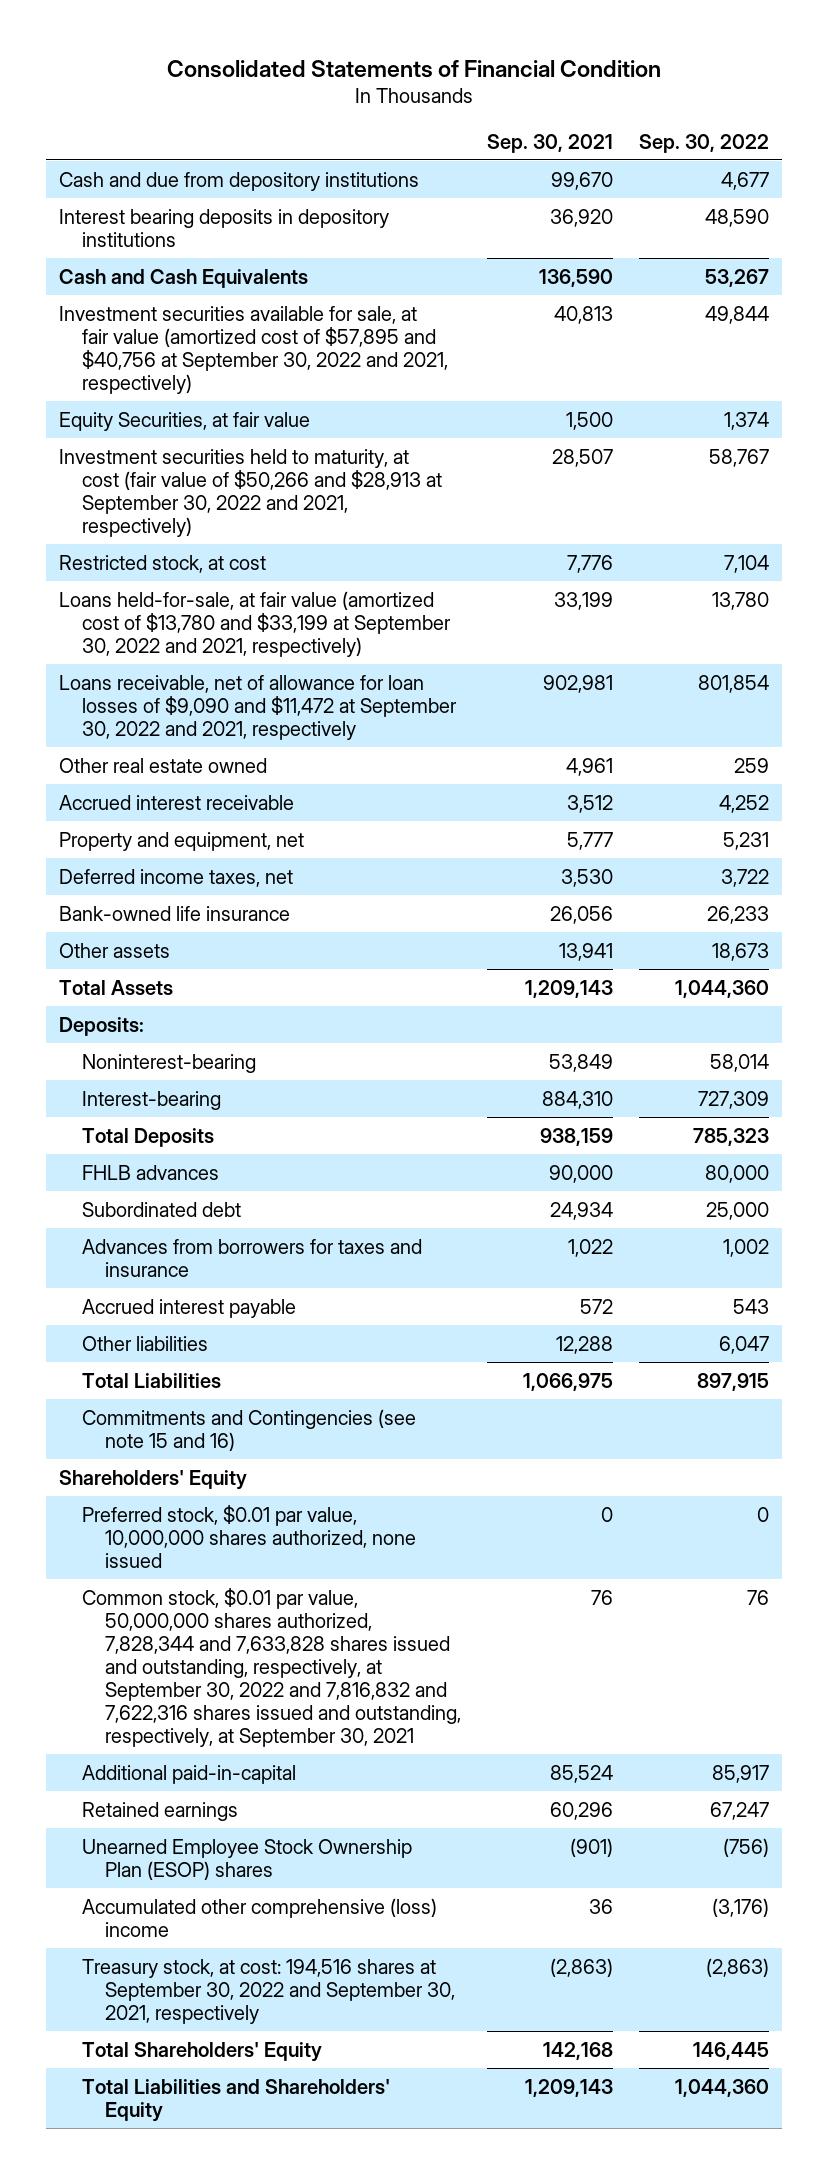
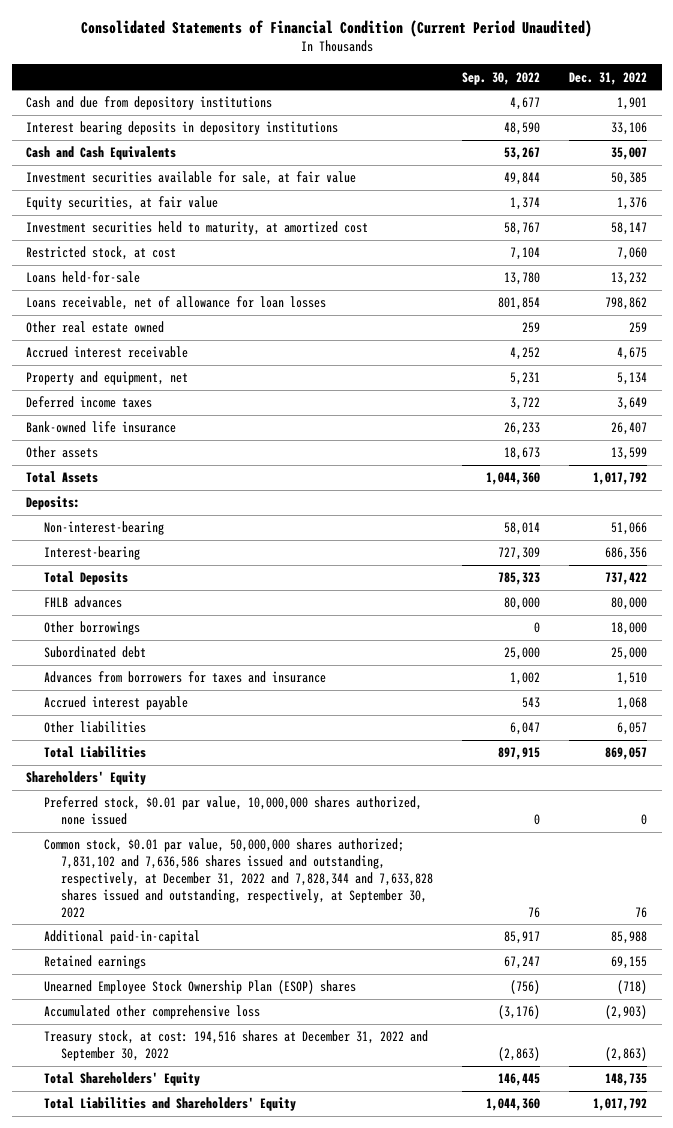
- Consolidated Statements of Financial Condition
+ Consolidated Statements of Financial Condition (Current Period Unaudited)
- | Sep. 30, 2021 | Sep. 30, 2022
+ | Sep. 30, 2022 | Dec. 31, 2022
- Investment securities available for sale, at fair value (amortized cost of $57,895 and $40,756 at September 30, 2022 and 2021, respectively) | 40,813 | 49,844
- Equity Securities, at fair value | 1,500 | 1,374
- Investment securities held to maturity, at cost (fair value of $50,266 and $28,913 at September 30, 2022 and 2021, respectively) | 28,507 | 58,767
+ Investment securities available for sale, at fair value | 49,844 | 50,385
+ Equity securities, at fair value | 1,374 | 1,376
+ Investment securities held to maturity, at amortized cost | 58,767 | 58,147
- Loans held-for-sale, at fair value (amortized cost of $13,780 and $33,199 at September 30, 2022 and 2021, respectively) | 33,199 | 13,780
- Loans receivable, net of allowance for loan losses of $9,090 and $11,472 at September 30, 2022 and 2021, respectively | 902,981 | 801,854
+ Loans held-for-sale | 13,780 | 13,232
+ Loans receivable, net of allowance for loan losses | 801,854 | 798,862
- Deferred income taxes, net | 3,530 | 3,722
+ Deferred income taxes | 3,722 | 3,649
- Noninterest-bearing | 53,849 | 58,014
+ Non-interest-bearing | 58,014 | 51,066
+ Other borrowings | 0 | 18,000
- Commitments and Contingencies (see note 15 and 16)
- Common stock, $0.01 par value, 50,000,000 shares authorized, 7,828,344 and 7,633,828 shares issued and outstanding, respectively, at September 30, 2022 and 7,816,832 and 7,622,316 shares issued and outstanding, respectively, at September 30, 2021 | 76 | 76
+ Common stock, $0.01 par value, 50,000,000 shares authorized; 7,831,102 and 7,636,586 shares issued and outstanding, respectively, at December 31, 2022 and 7,828,344 and 7,633,828 shares issued and outstanding, respectively, at September 30, 2022 | 76 | 76
- Accumulated other comprehensive (loss) income | 36 | (3,176)
- Treasury stock, at cost: 194,516 shares at September 30, 2022 and September 30, 2021, respectively | (2,863) | (2,863)
+ Accumulated other comprehensive loss | (3,176) | (2,903)
+ Treasury stock, at cost: 194,516 shares at December 31, 2022 and September 30, 2022 | (2,863) | (2,863)

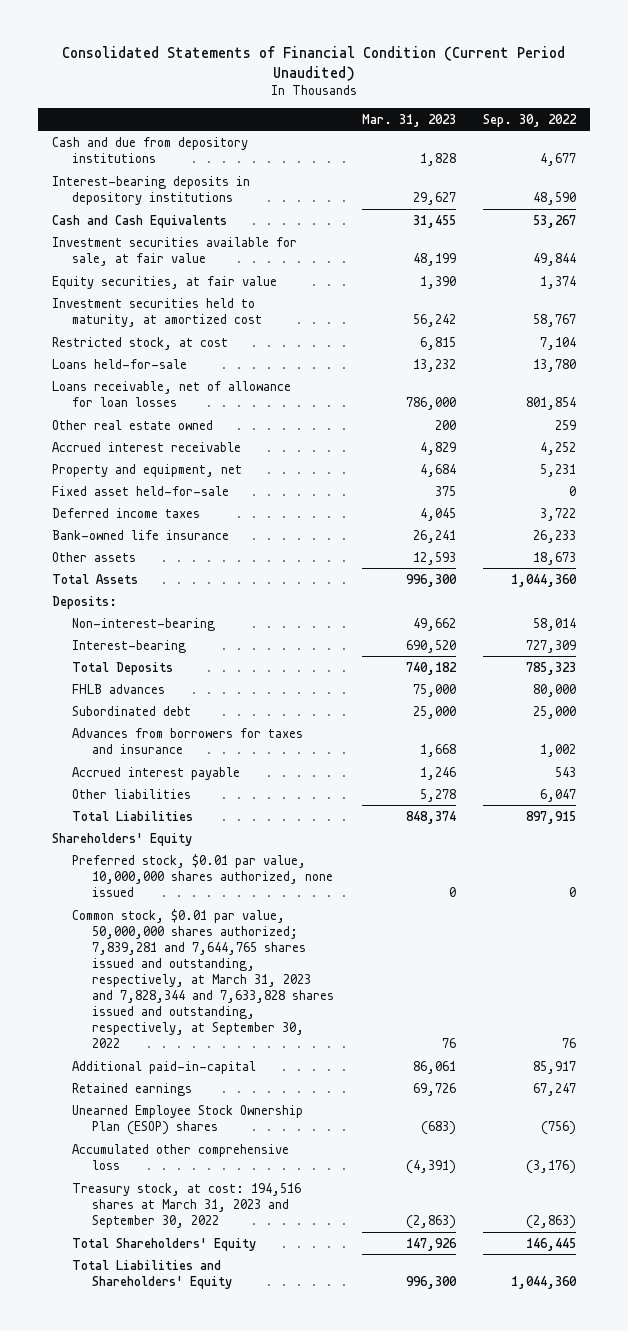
- | Sep. 30, 2022 | Dec. 31, 2022
+ | Mar. 31, 2023 | Sep. 30, 2022
- Interest bearing deposits in depository institutions | 48,590 | 33,106
+ Interest-bearing deposits in depository institutions | 29,627 | 48,590
+ Fixed asset held-for-sale | 375 | 0
- Other borrowings | 0 | 18,000
- Common stock, $0.01 par value, 50,000,000 shares authorized; 7,831,102 and 7,636,586 shares issued and outstanding, respectively, at December 31, 2022 and 7,828,344 and 7,633,828 shares issued and outstanding, respectively, at September 30, 2022 | 76 | 76
+ Common stock, $0.01 par value, 50,000,000 shares authorized; 7,839,281 and 7,644,765 shares issued and outstanding, respectively, at March 31, 2023 and 7,828,344 and 7,633,828 shares issued and outstanding, respectively, at September 30, 2022 | 76 | 76
- Treasury stock, at cost: 194,516 shares at December 31, 2022 and September 30, 2022 | (2,863) | (2,863)
+ Treasury stock, at cost: 194,516 shares at March 31, 2023 and September 30, 2022 | (2,863) | (2,863)

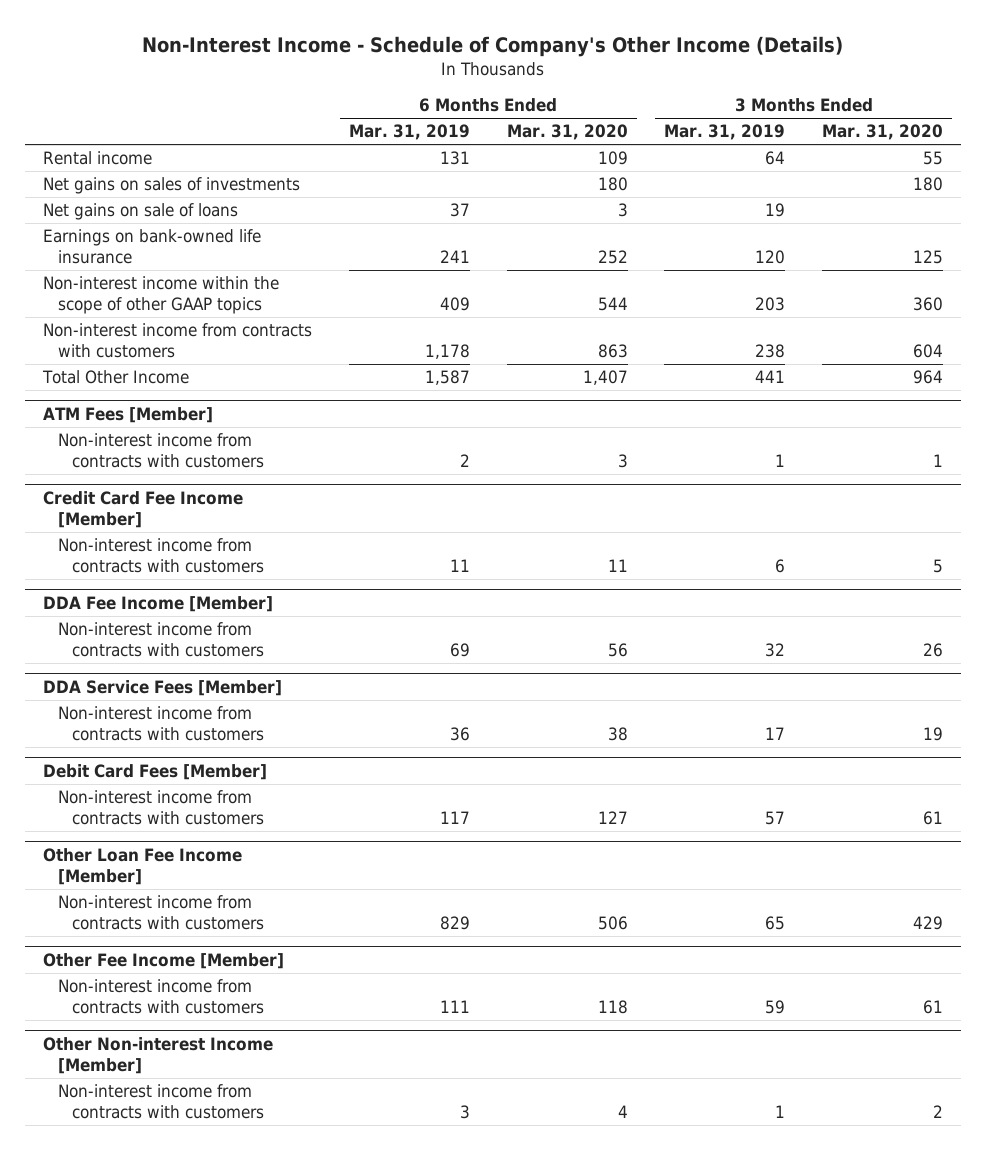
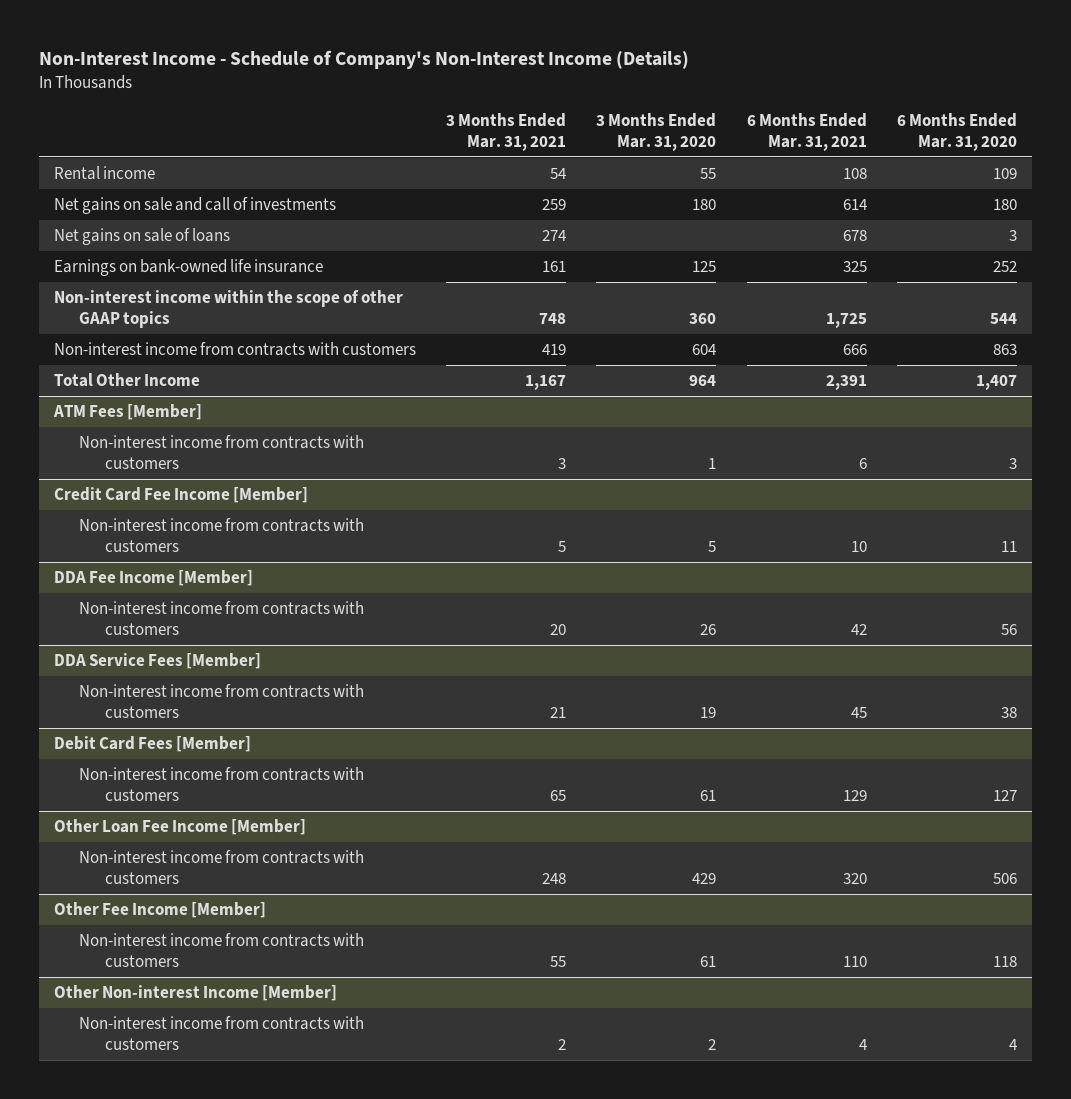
- Non-Interest Income - Schedule of Company's Other Income (Details)
+ Non-Interest Income - Schedule of Company's Non-Interest Income (Details)
- | 6 Months Ended Mar. 31, 2019 | 6 Months Ended Mar. 31, 2020 | 3 Months Ended Mar. 31, 2019 | 3 Months Ended Mar. 31, 2020
+ | 3 Months Ended Mar. 31, 2021 | 3 Months Ended Mar. 31, 2020 | 6 Months Ended Mar. 31, 2021 | 6 Months Ended Mar. 31, 2020
- Net gains on sales of investments | | 180 | | 180
+ Net gains on sale and call of investments | 259 | 180 | 614 | 180

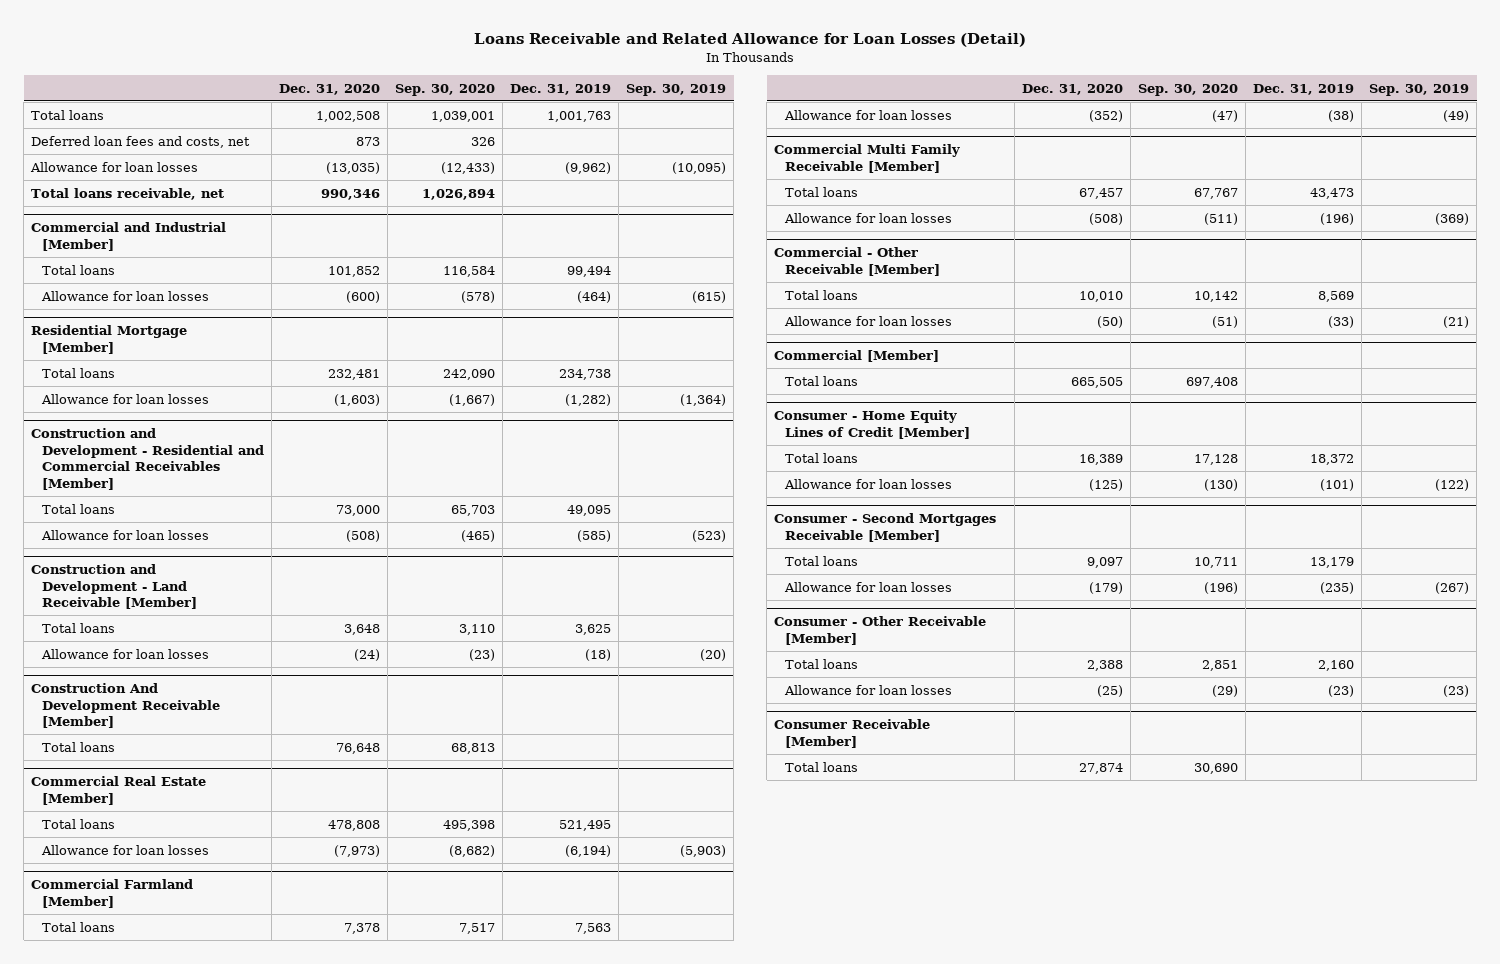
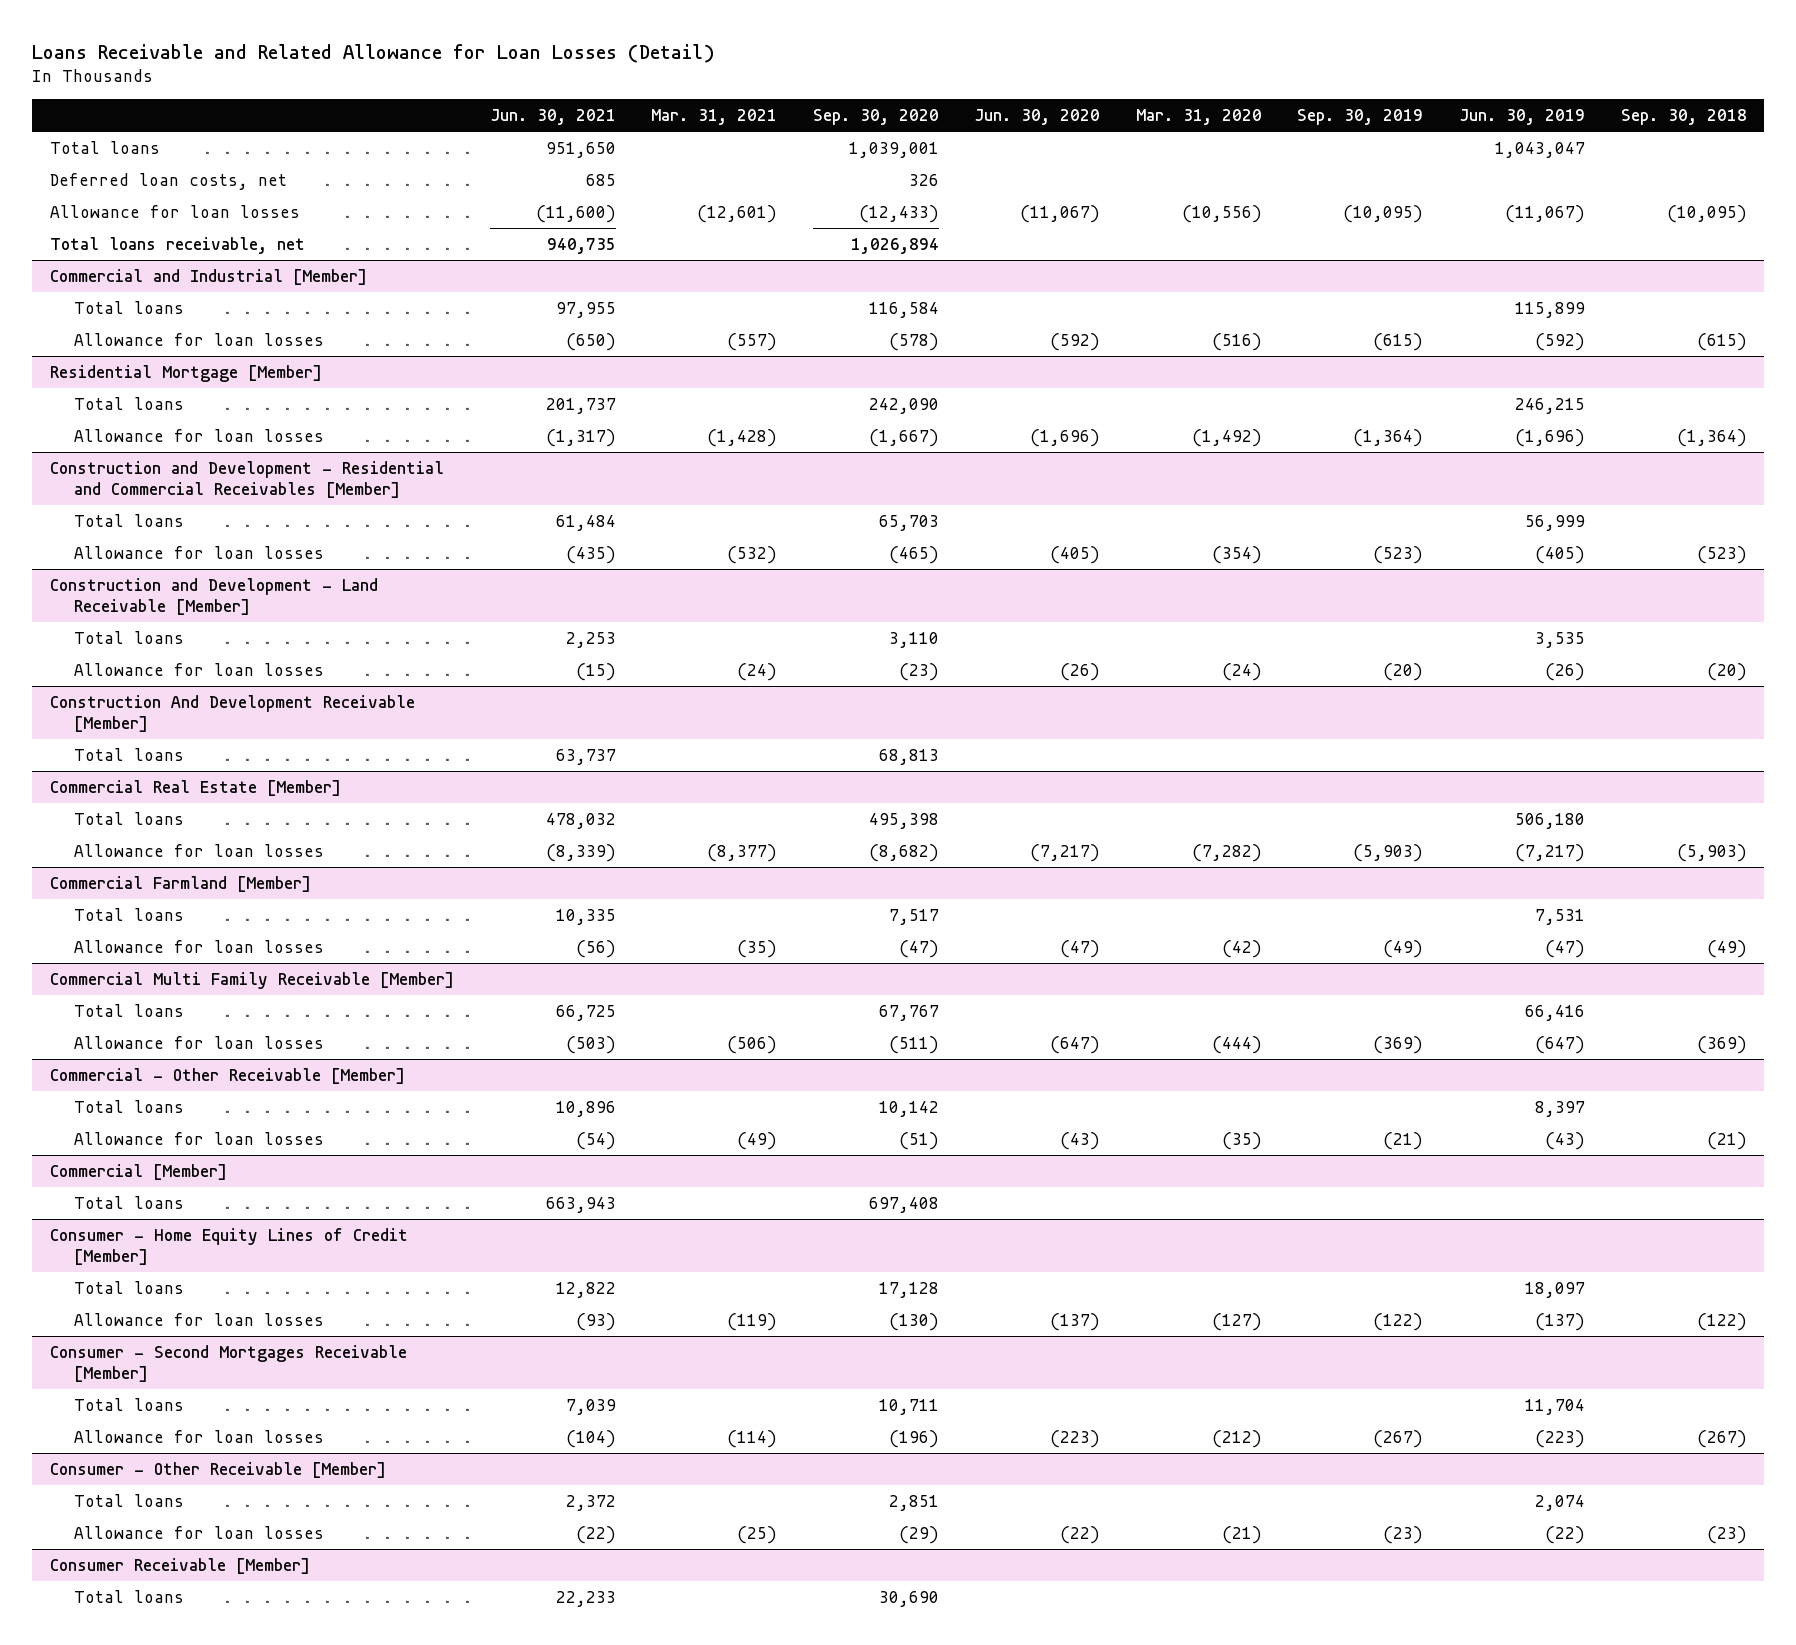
- | Dec. 31, 2020 | Sep. 30, 2020 | Dec. 31, 2019 | Sep. 30, 2019
+ | Jun. 30, 2021 | Mar. 31, 2021 | Sep. 30, 2020 | Jun. 30, 2020 | Mar. 31, 2020 | Sep. 30, 2019 | Jun. 30, 2019 | Sep. 30, 2018
- Deferred loan fees and costs, net | 873 | 326 | |
+ Deferred loan costs, net | 685 | | 326 | | | | |

